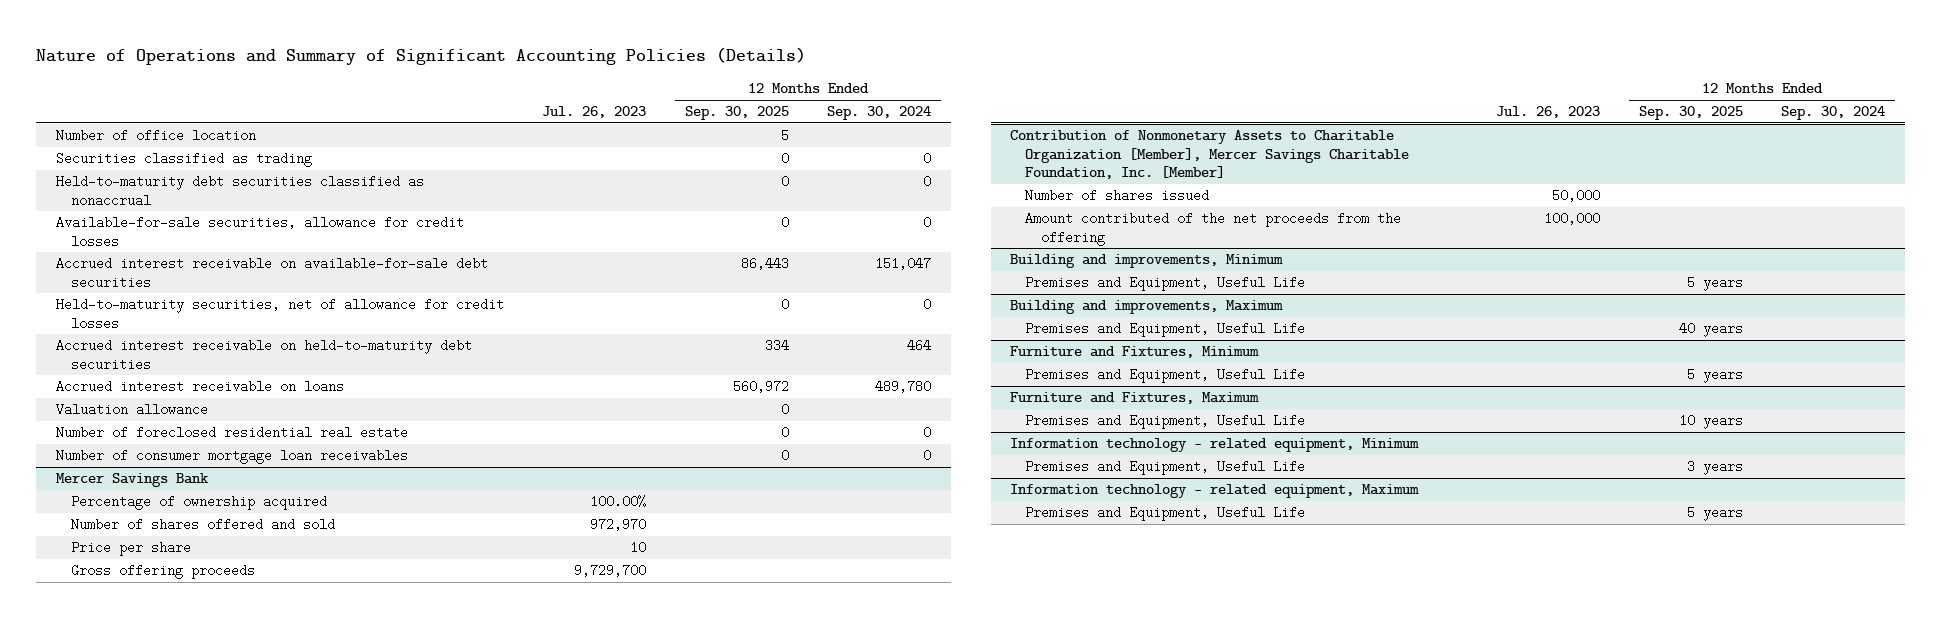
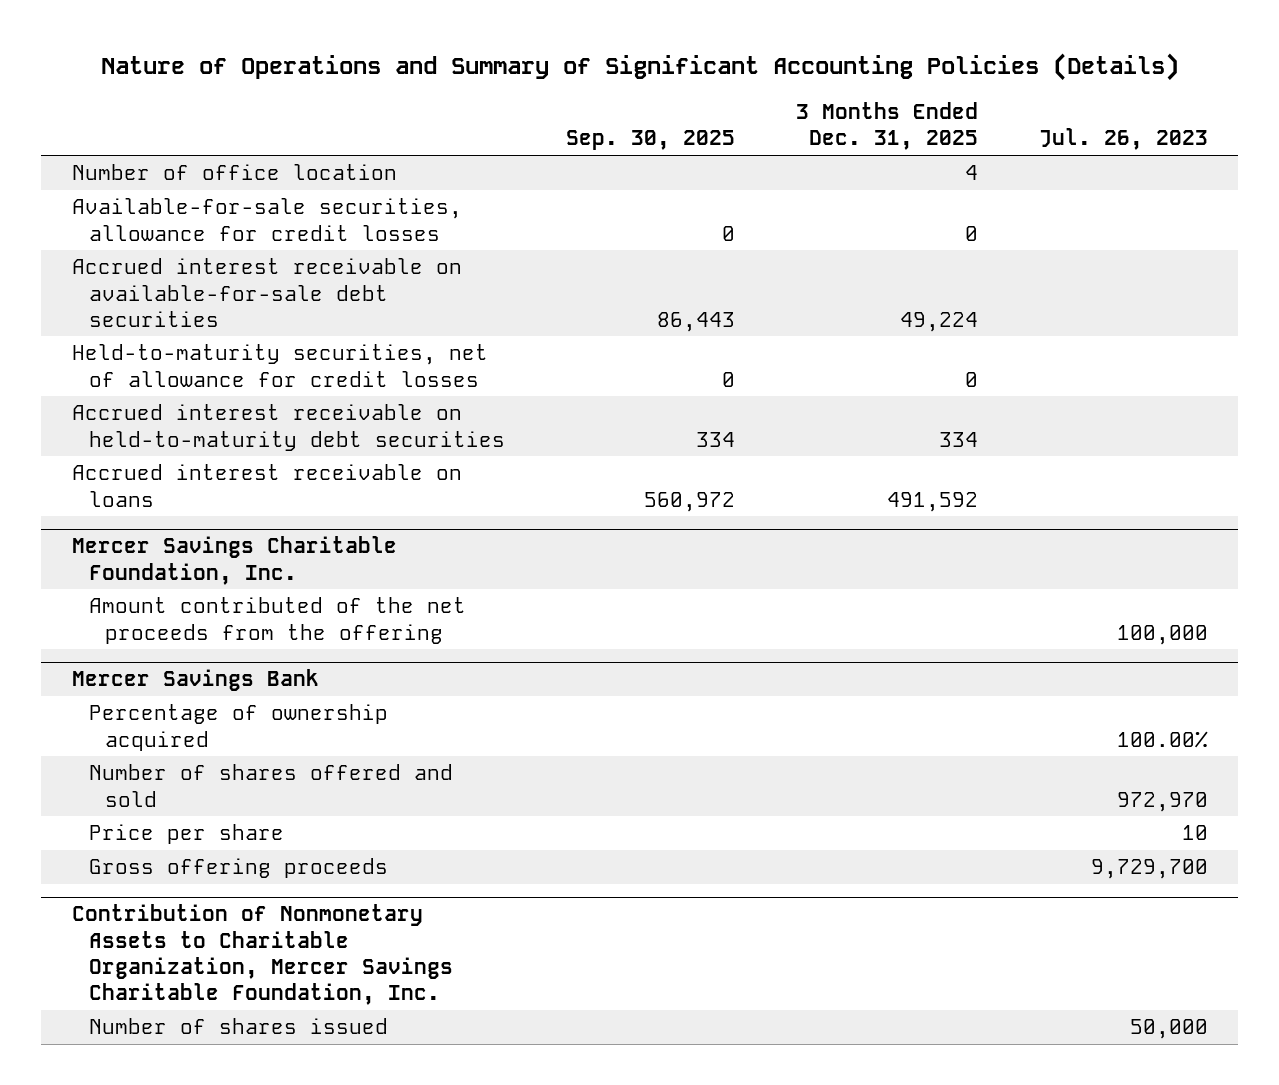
- | Jul. 26, 2023 | 12 Months Ended Sep. 30, 2025 | 12 Months Ended Sep. 30, 2024
+ | Sep. 30, 2025 | 3 Months Ended Dec. 31, 2025 | Jul. 26, 2023
- Securities classified as trading | | 0 | 0
- Held-to-maturity debt securities classified as nonaccrual | | 0 | 0
- Valuation allowance | | 0 |
- Number of foreclosed residential real estate | | 0 | 0
- Number of consumer mortgage loan receivables | | 0 | 0
+ Mercer Savings Charitable Foundation, Inc.
+ Amount contributed of the net proceeds from the offering | | | 100,000
- Contribution of Nonmonetary Assets to Charitable Organization [Member], Mercer Savings Charitable Foundation, Inc. [Member]
+ Contribution of Nonmonetary Assets to Charitable Organization, Mercer Savings Charitable Foundation, Inc.
- Amount contributed of the net proceeds from the offering | 100,000 | |
- Building and improvements, Minimum
- Premises and Equipment, Useful Life | | 5 years |
- Building and improvements, Maximum
- Premises and Equipment, Useful Life | | 40 years |
- Furniture and Fixtures, Minimum
- Premises and Equipment, Useful Life | | 5 years |
- Furniture and Fixtures, Maximum
- Premises and Equipment, Useful Life | | 10 years |
- Information technology - related equipment, Minimum
- Premises and Equipment, Useful Life | | 3 years |
- Information technology - related equipment, Maximum
- Premises and Equipment, Useful Life | | 5 years |

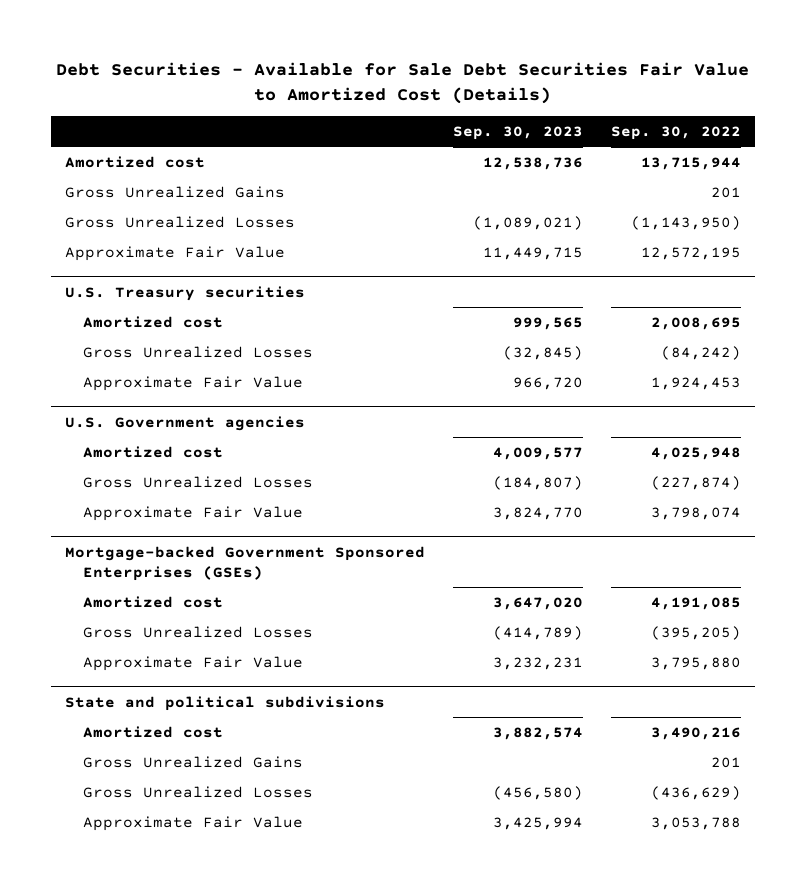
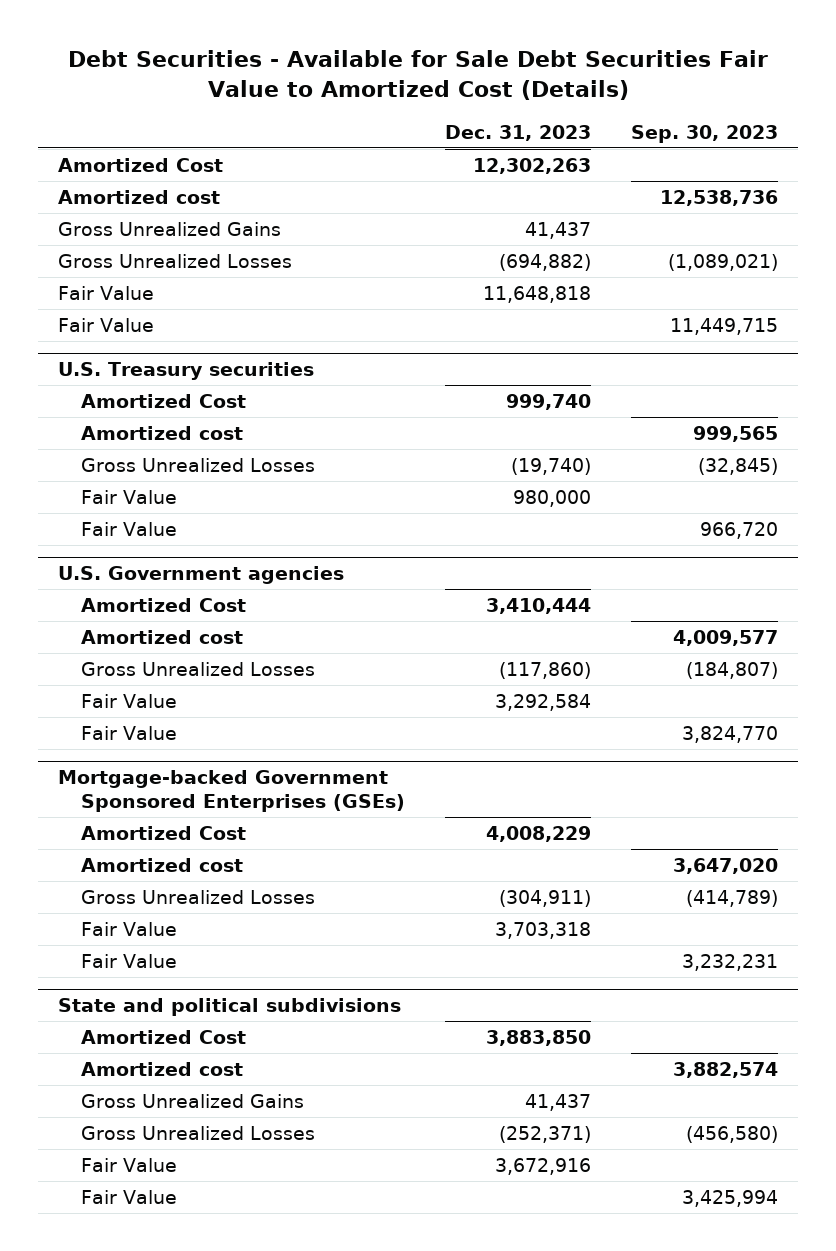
- | Sep. 30, 2023 | Sep. 30, 2022
+ | Dec. 31, 2023 | Sep. 30, 2023
+ Amortized Cost | 12,302,263 |
- Approximate Fair Value | 11,449,715 | 12,572,195
+ Fair Value | 11,648,818 |
+ Fair Value | | 11,449,715
@ U.S. Treasury securities
+ Amortized Cost | 999,740 |
- Approximate Fair Value | 966,720 | 1,924,453
+ Fair Value | 980,000 |
+ Fair Value | | 966,720
@ U.S. Government agencies
+ Amortized Cost | 3,410,444 |
- Approximate Fair Value | 3,824,770 | 3,798,074
+ Fair Value | 3,292,584 |
+ Fair Value | | 3,824,770
@ Mortgage-backed Government Sponsored Enterprises (GSEs)
+ Amortized Cost | 4,008,229 |
- Approximate Fair Value | 3,232,231 | 3,795,880
+ Fair Value | 3,703,318 |
+ Fair Value | | 3,232,231
@ State and political subdivisions
+ Amortized Cost | 3,883,850 |
- Approximate Fair Value | 3,425,994 | 3,053,788
+ Fair Value | 3,672,916 |
+ Fair Value | | 3,425,994

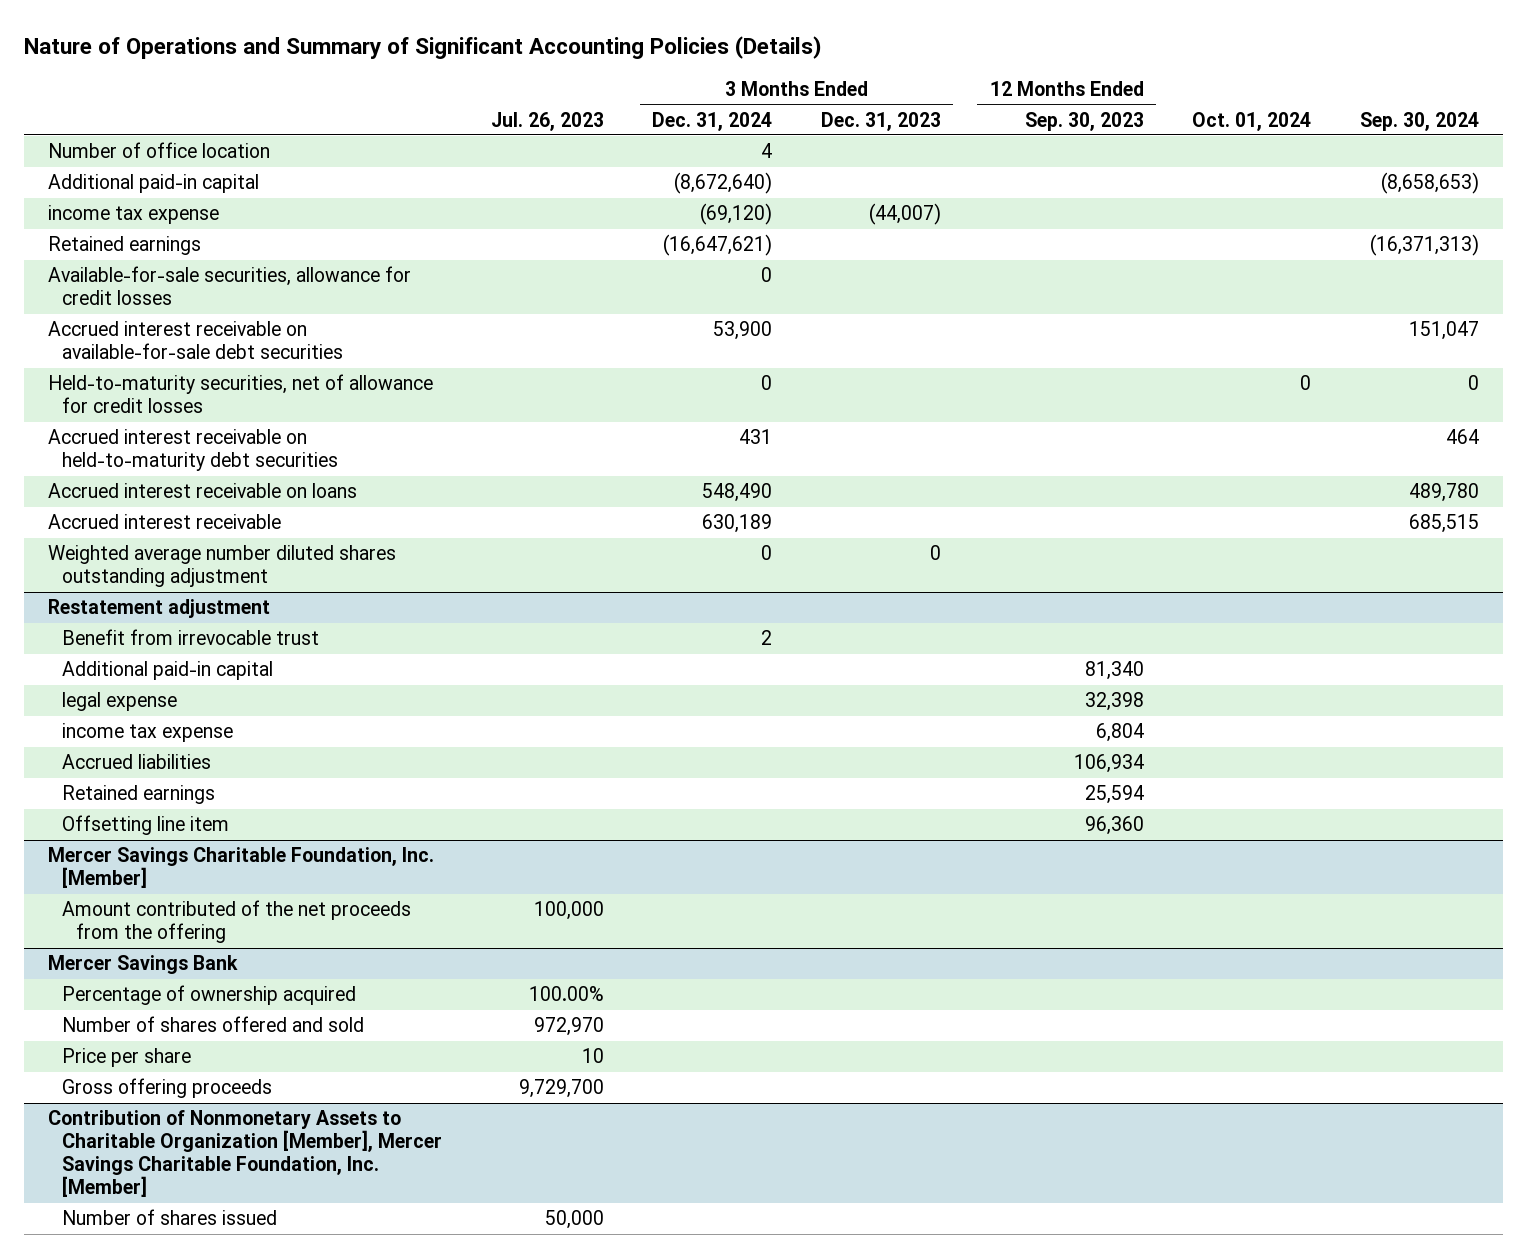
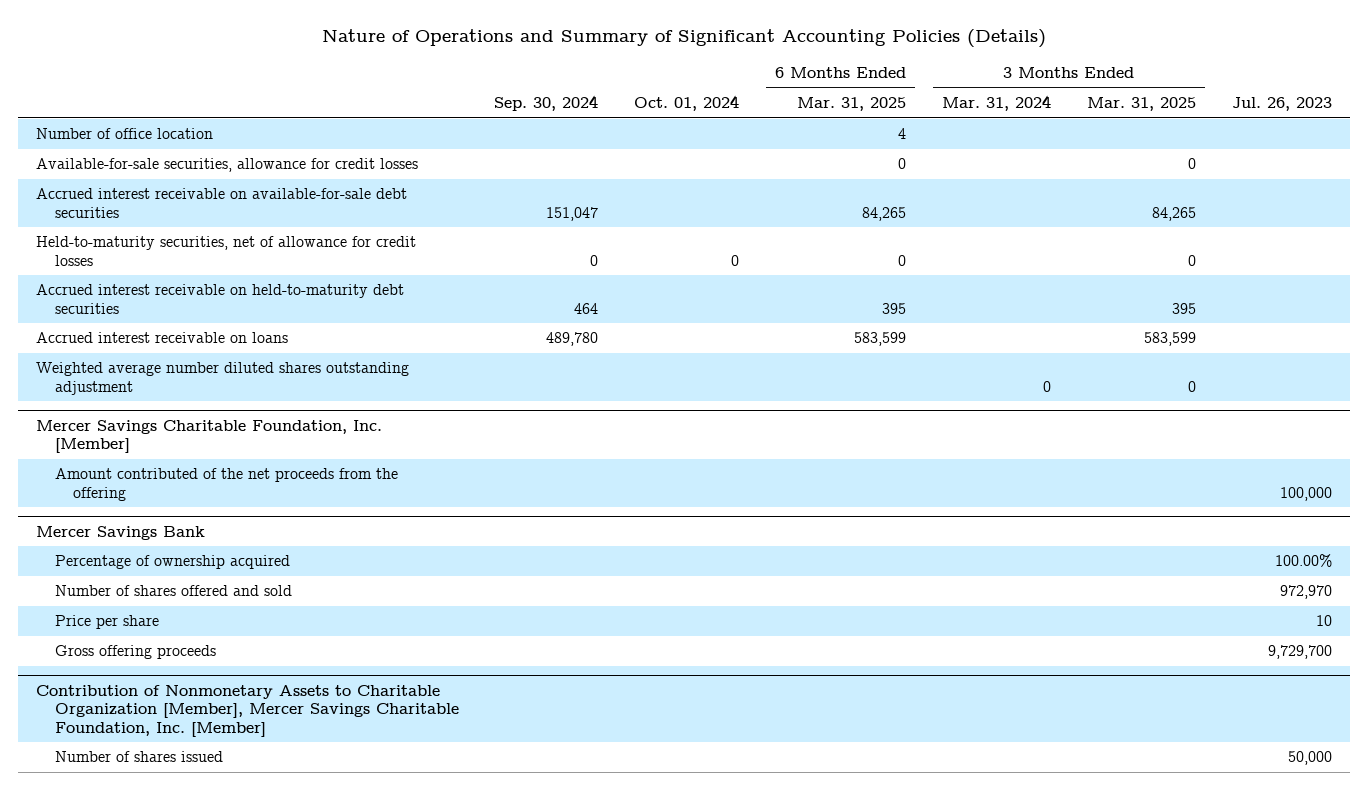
- | Jul. 26, 2023 | 3 Months Ended Dec. 31, 2024 | 3 Months Ended Dec. 31, 2023 | 12 Months Ended Sep. 30, 2023 | Oct. 01, 2024 | Sep. 30, 2024
+ | Sep. 30, 2024 | Oct. 01, 2024 | 6 Months Ended Mar. 31, 2025 | 3 Months Ended Mar. 31, 2024 | 3 Months Ended Mar. 31, 2025 | Jul. 26, 2023
- Additional paid-in capital | | (8,672,640) | | | | (8,658,653)
- income tax expense | | (69,120) | (44,007) | | |
- Retained earnings | | (16,647,621) | | | | (16,371,313)
- Accrued interest receivable | | 630,189 | | | | 685,515
- Restatement adjustment
- Benefit from irrevocable trust | | 2 | | | |
- Additional paid-in capital | | | | 81,340 | |
- legal expense | | | | 32,398 | |
- income tax expense | | | | 6,804 | |
- Accrued liabilities | | | | 106,934 | |
- Retained earnings | | | | 25,594 | |
- Offsetting line item | | | | 96,360 | |

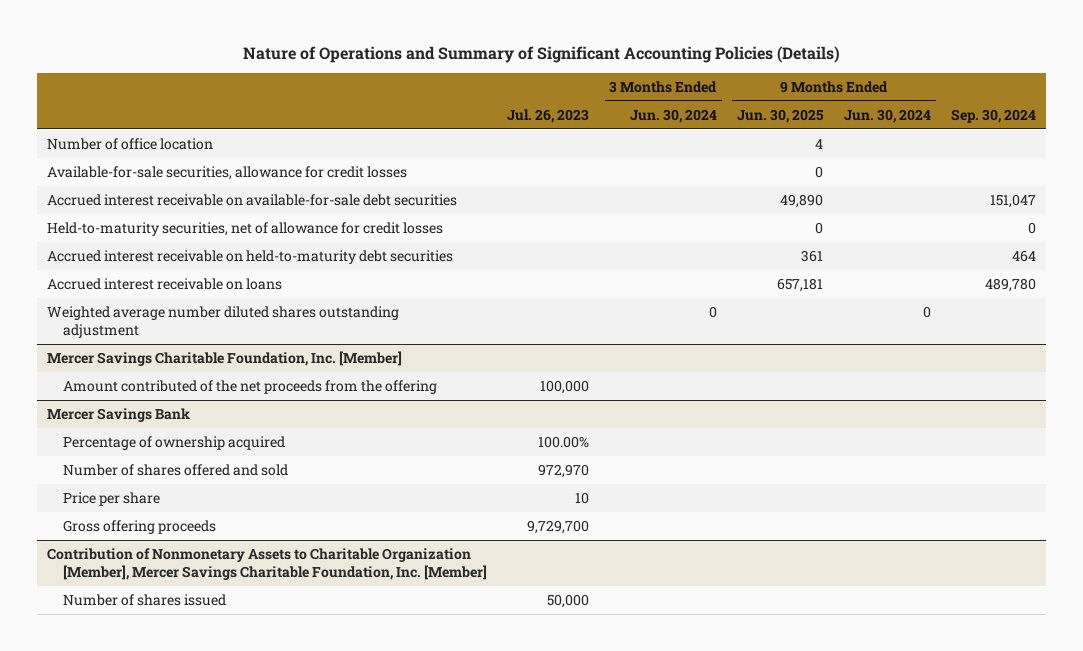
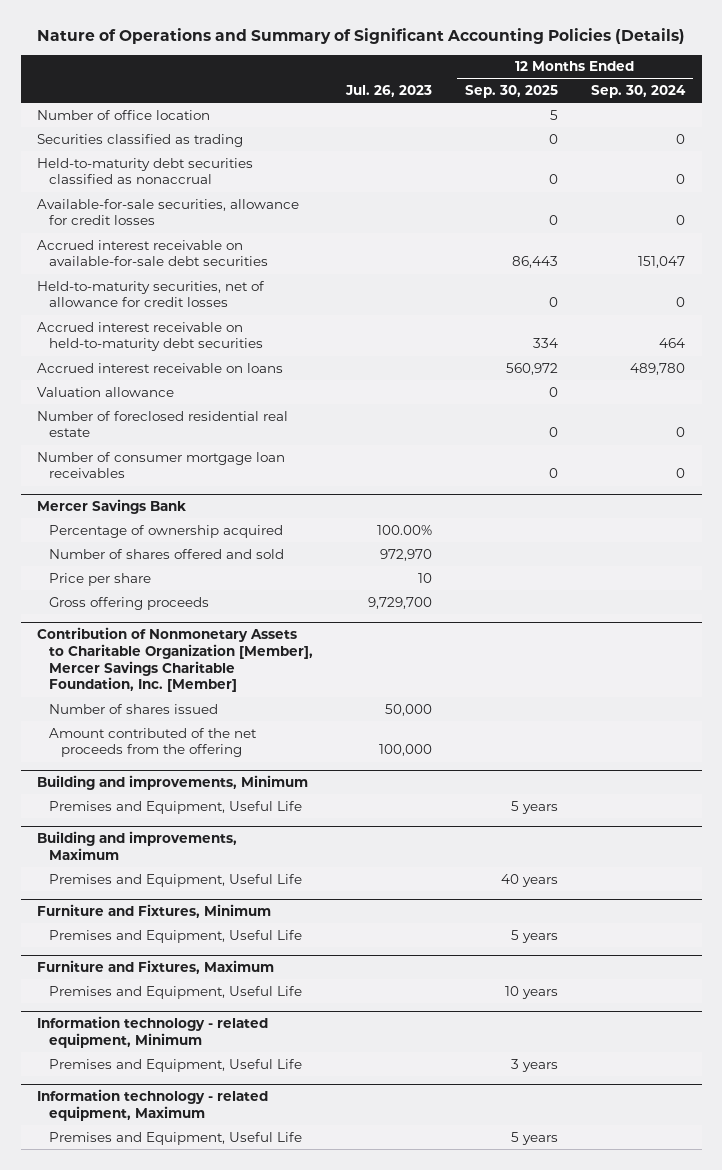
- | Jul. 26, 2023 | 3 Months Ended Jun. 30, 2024 | 9 Months Ended Jun. 30, 2025 | 9 Months Ended Jun. 30, 2024 | Sep. 30, 2024
+ | Jul. 26, 2023 | 12 Months Ended Sep. 30, 2025 | 12 Months Ended Sep. 30, 2024
+ Securities classified as trading | | 0 | 0
+ Held-to-maturity debt securities classified as nonaccrual | | 0 | 0
- Weighted average number diluted shares outstanding adjustment | | 0 | | 0 |
- Mercer Savings Charitable Foundation, Inc. [Member]
- Amount contributed of the net proceeds from the offering | 100,000 | | | |
+ Valuation allowance | | 0 |
+ Number of foreclosed residential real estate | | 0 | 0
+ Number of consumer mortgage loan receivables | | 0 | 0
@ Contribution of Nonmonetary Assets to Charitable Organization [Member], Mercer Savings Charitable Foundation, Inc. [Member]
+ Amount contributed of the net proceeds from the offering | 100,000 | |
+ Building and improvements, Minimum
+ Premises and Equipment, Useful Life | | 5 years |
+ Building and improvements, Maximum
+ Premises and Equipment, Useful Life | | 40 years |
+ Furniture and Fixtures, Minimum
+ Premises and Equipment, Useful Life | | 5 years |
+ Furniture and Fixtures, Maximum
+ Premises and Equipment, Useful Life | | 10 years |
+ Information technology - related equipment, Minimum
+ Premises and Equipment, Useful Life | | 3 years |
+ Information technology - related equipment, Maximum
+ Premises and Equipment, Useful Life | | 5 years |

